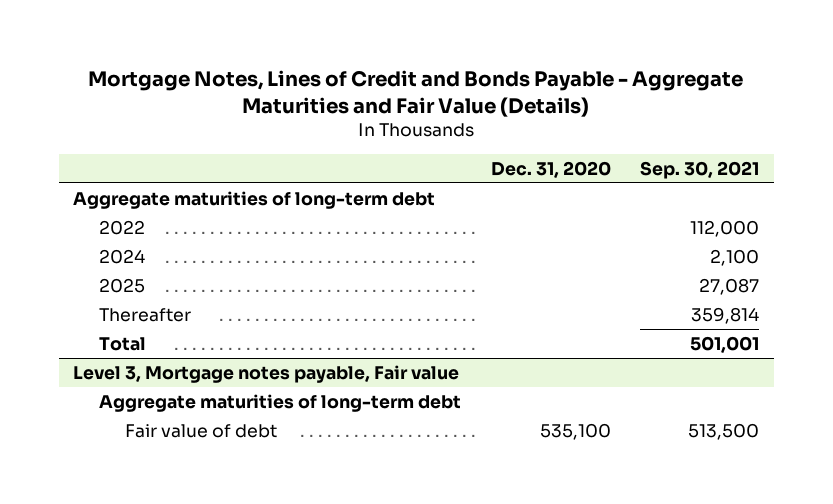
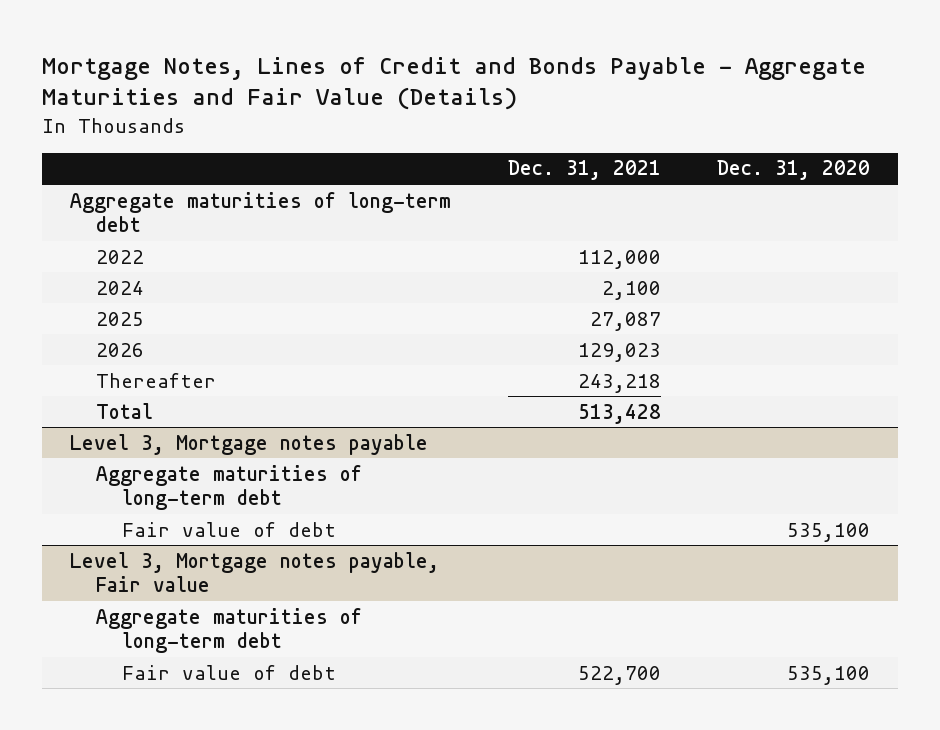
- | Dec. 31, 2020 | Sep. 30, 2021
+ | Dec. 31, 2021 | Dec. 31, 2020
+ 2026 | 129,023 |
+ Level 3, Mortgage notes payable
+ Aggregate maturities of long-term debt
+ Fair value of debt | | 535,100

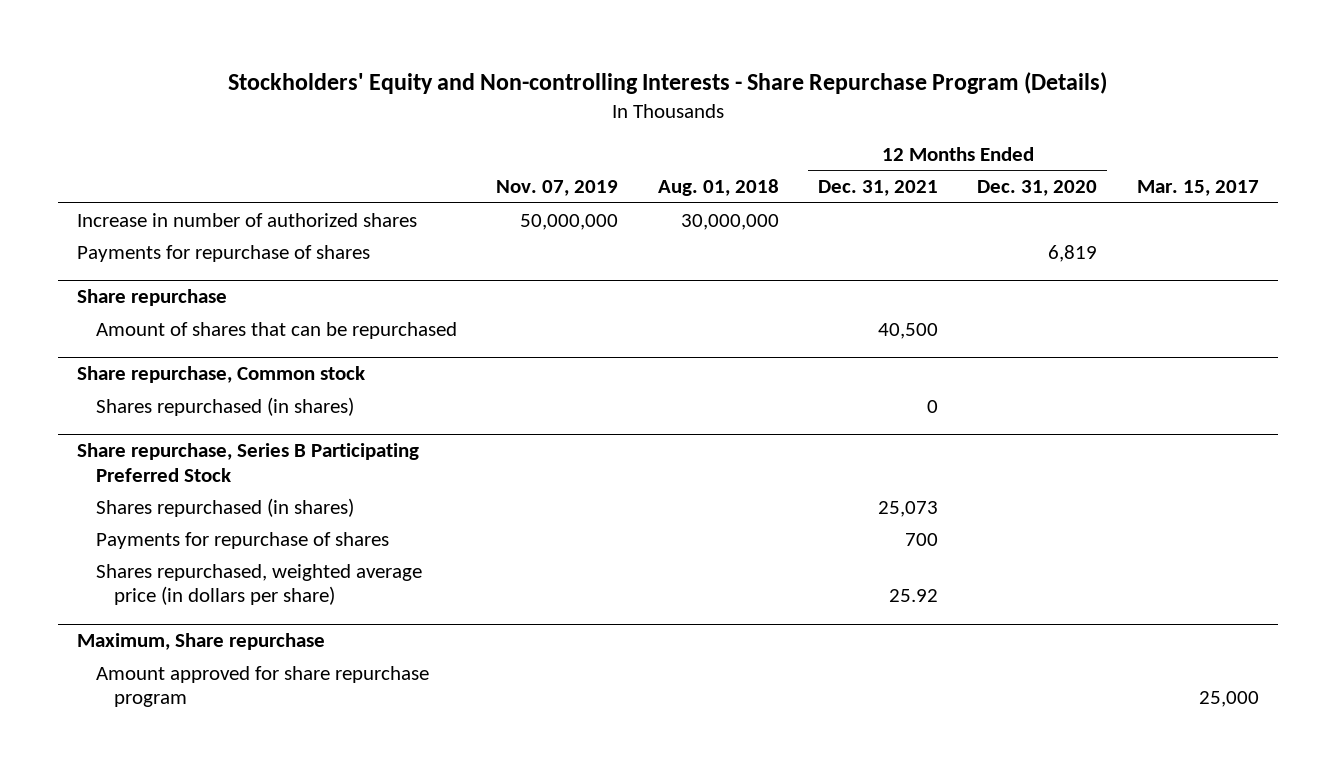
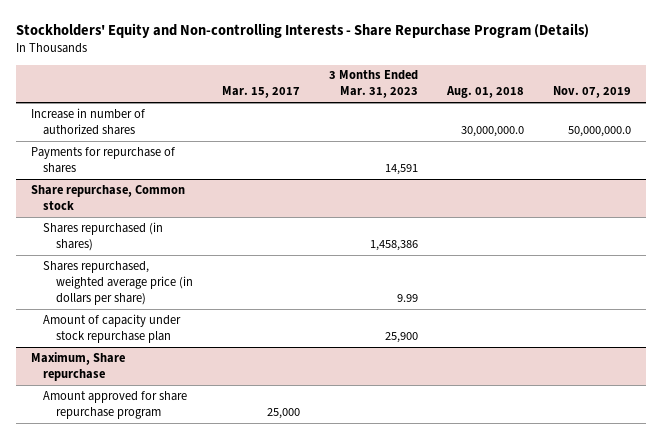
- | Nov. 07, 2019 | Aug. 01, 2018 | 12 Months Ended Dec. 31, 2021 | 12 Months Ended Dec. 31, 2020 | Mar. 15, 2017
+ | Mar. 15, 2017 | 3 Months Ended Mar. 31, 2023 | Aug. 01, 2018 | Nov. 07, 2019
- Increase in number of authorized shares | 50,000,000 | 30,000,000 | | |
+ Increase in number of authorized shares | | | 30,000,000.0 | 50,000,000.0
- Share repurchase
- Amount of shares that can be repurchased | | | 40,500 | |
- Share repurchase, Series B Participating Preferred Stock
- Shares repurchased (in shares) | | | 25,073 | |
- Payments for repurchase of shares | | | 700 | |
- Shares repurchased, weighted average price (in dollars per share) | | | 25.92 | |
@ Share repurchase, Common stock
+ Shares repurchased, weighted average price (in dollars per share) | | 9.99 | |
+ Amount of capacity under stock repurchase plan | | 25,900 | |

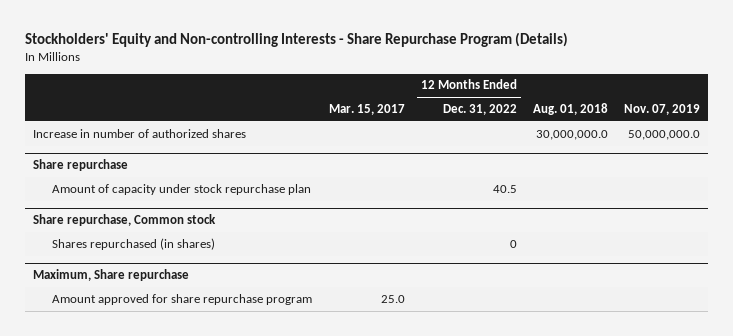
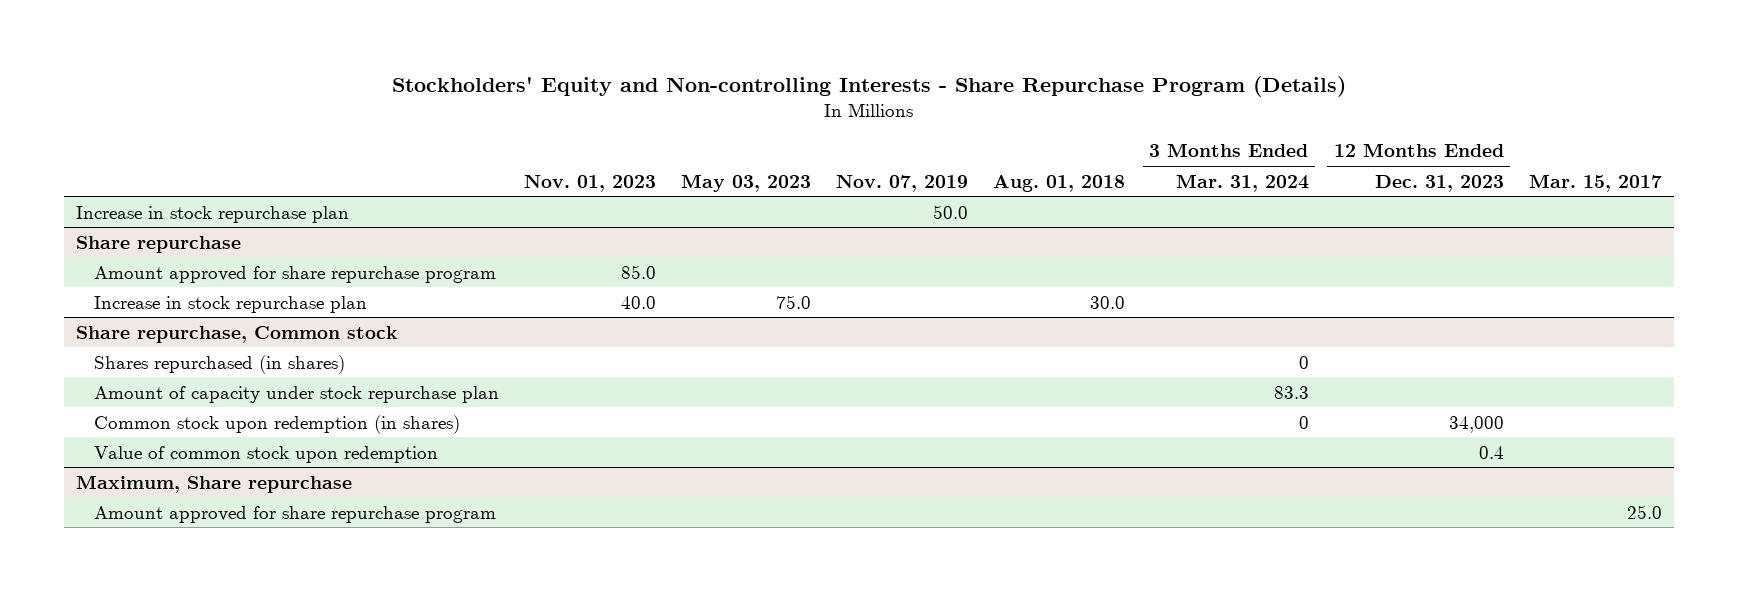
- | Mar. 15, 2017 | 12 Months Ended Dec. 31, 2022 | Aug. 01, 2018 | Nov. 07, 2019
+ | Nov. 01, 2023 | May 03, 2023 | Nov. 07, 2019 | Aug. 01, 2018 | 3 Months Ended Mar. 31, 2024 | 12 Months Ended Dec. 31, 2023 | Mar. 15, 2017
- Increase in number of authorized shares | | | 30,000,000.0 | 50,000,000.0
+ Increase in stock repurchase plan | | | 50.0 | | | |
@ Share repurchase
- Amount of capacity under stock repurchase plan | | 40.5 | |
+ Amount approved for share repurchase program | 85.0 | | | | | |
+ Increase in stock repurchase plan | 40.0 | 75.0 | | 30.0 | | |
@ Share repurchase, Common stock
+ Amount of capacity under stock repurchase plan | | | | | 83.3 | |
+ Common stock upon redemption (in shares) | | | | | 0 | 34,000 |
+ Value of common stock upon redemption | | | | | | 0.4 |

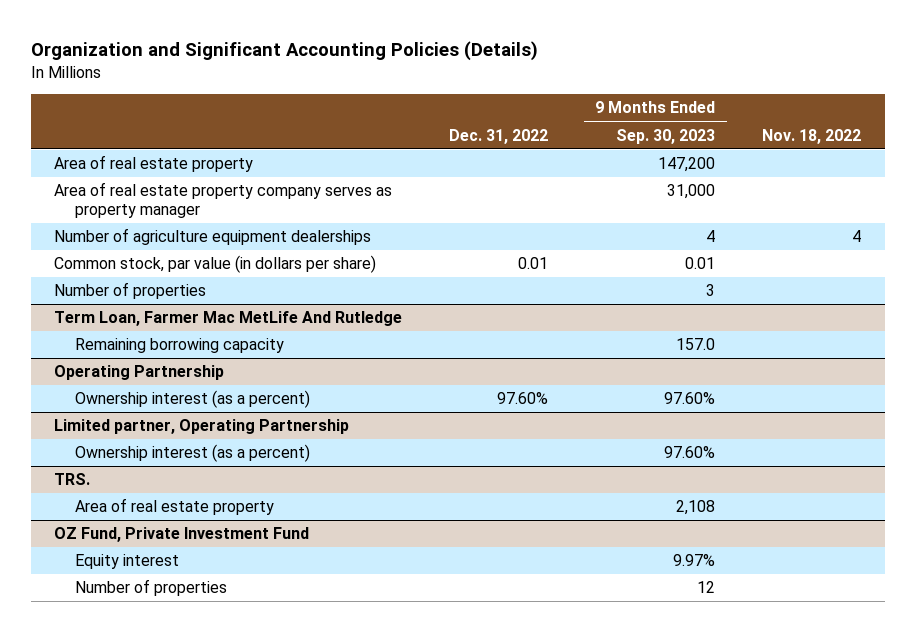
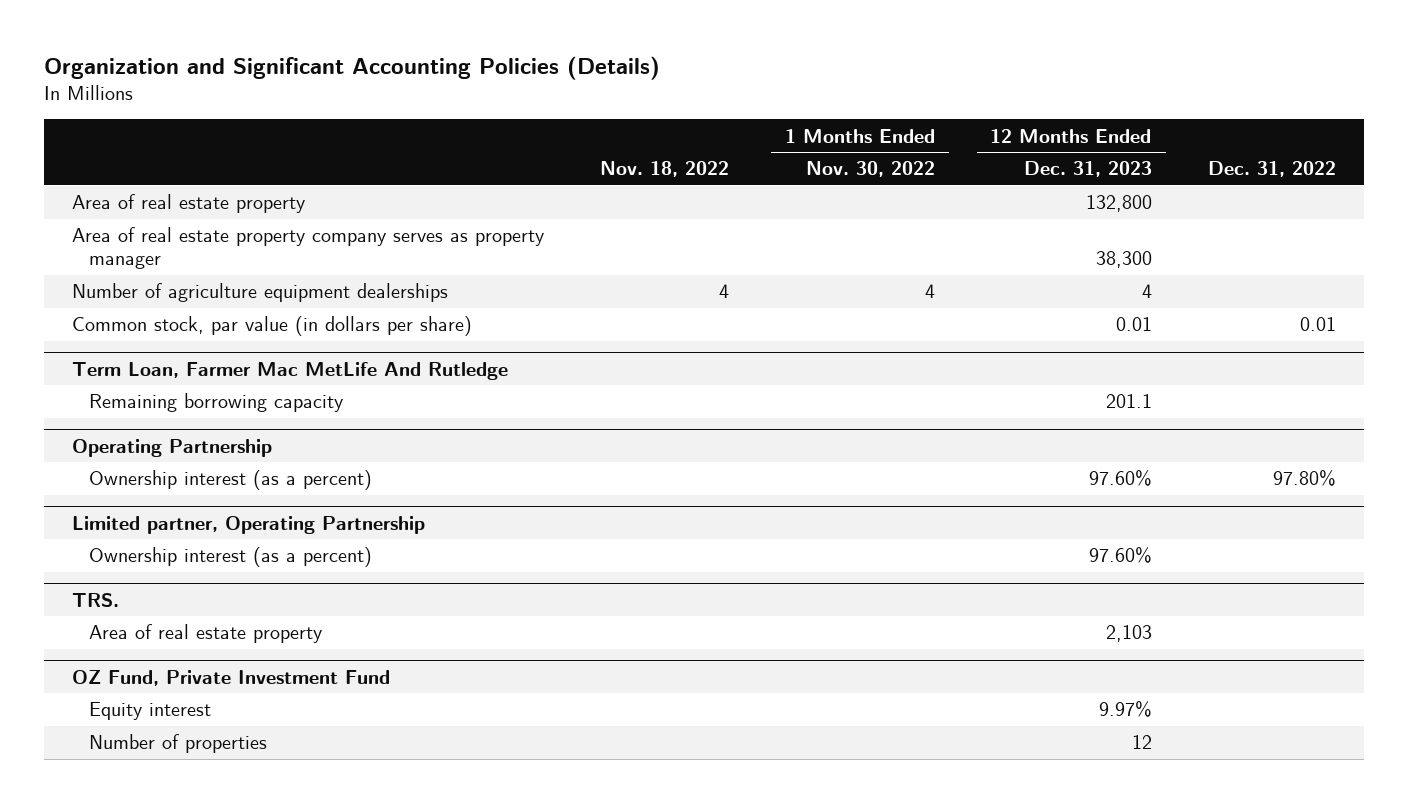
- | Dec. 31, 2022 | 9 Months Ended Sep. 30, 2023 | Nov. 18, 2022
+ | Nov. 18, 2022 | 1 Months Ended Nov. 30, 2022 | 12 Months Ended Dec. 31, 2023 | Dec. 31, 2022
- Number of properties | | 3 |
@ Operating Partnership
- Ownership interest (as a percent) | 97.60% | 97.60% |
+ Ownership interest (as a percent) | | | 97.60% | 97.80%

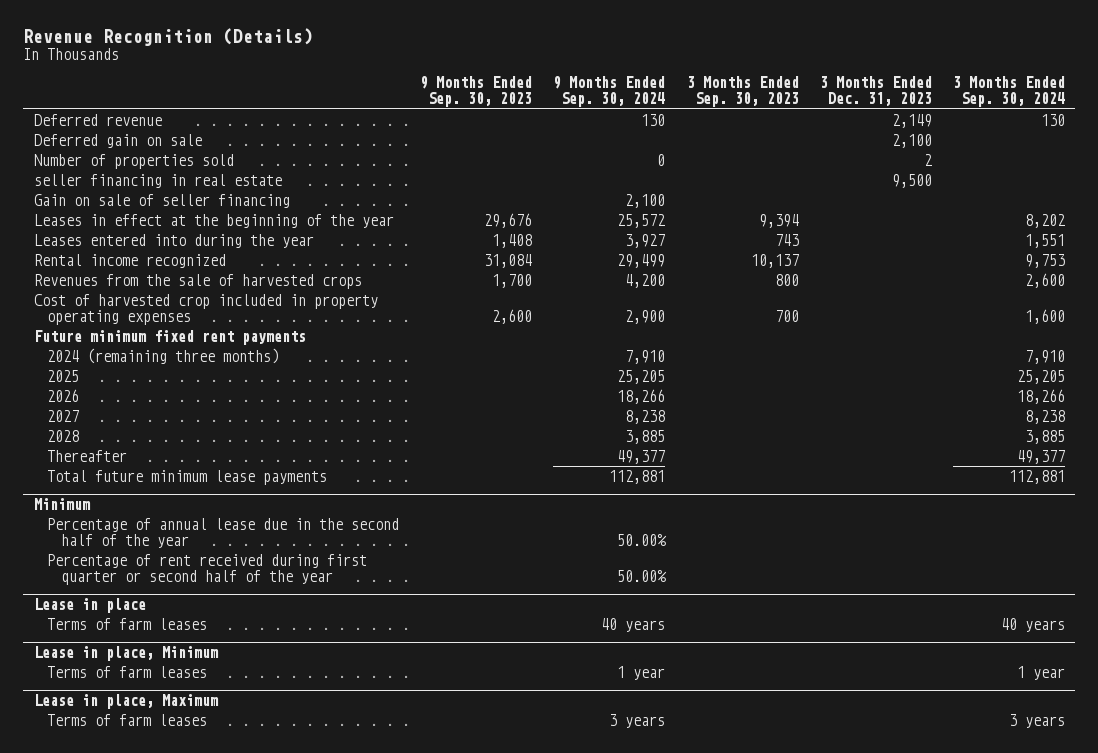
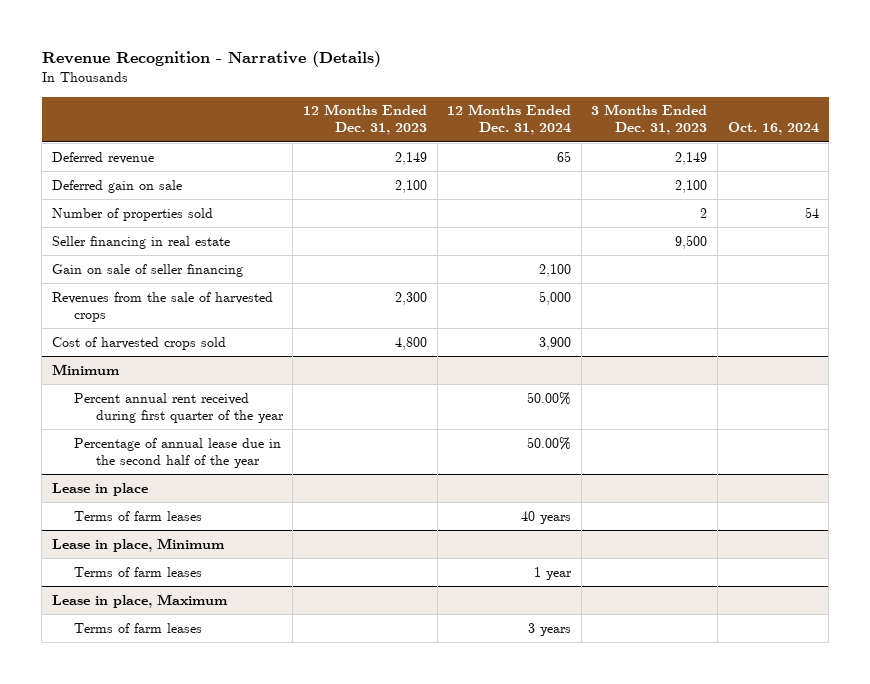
- Revenue Recognition (Details)
+ Revenue Recognition - Narrative (Details)
- | 9 Months Ended Sep. 30, 2023 | 9 Months Ended Sep. 30, 2024 | 3 Months Ended Sep. 30, 2023 | 3 Months Ended Dec. 31, 2023 | 3 Months Ended Sep. 30, 2024
+ | 12 Months Ended Dec. 31, 2023 | 12 Months Ended Dec. 31, 2024 | 3 Months Ended Dec. 31, 2023 | Oct. 16, 2024
- seller financing in real estate | | | | 9,500 |
+ Seller financing in real estate | | | 9,500 |
- Leases in effect at the beginning of the year | 29,676 | 25,572 | 9,394 | | 8,202
- Leases entered into during the year | 1,408 | 3,927 | 743 | | 1,551
- Rental income recognized | 31,084 | 29,499 | 10,137 | | 9,753
- Cost of harvested crop included in property operating expenses | 2,600 | 2,900 | 700 | | 1,600
- Future minimum fixed rent payments
- 2024 (remaining three months) | | 7,910 | | | 7,910
- 2025 | | 25,205 | | | 25,205
- 2026 | | 18,266 | | | 18,266
- 2027 | | 8,238 | | | 8,238
- 2028 | | 3,885 | | | 3,885
- Thereafter | | 49,377 | | | 49,377
- Total future minimum lease payments | | 112,881 | | | 112,881
+ Cost of harvested crops sold | 4,800 | 3,900 | |
@ Minimum
+ Percent annual rent received during first quarter of the year | | 50.00% | |
- Percentage of rent received during first quarter or second half of the year | | 50.00% | | |

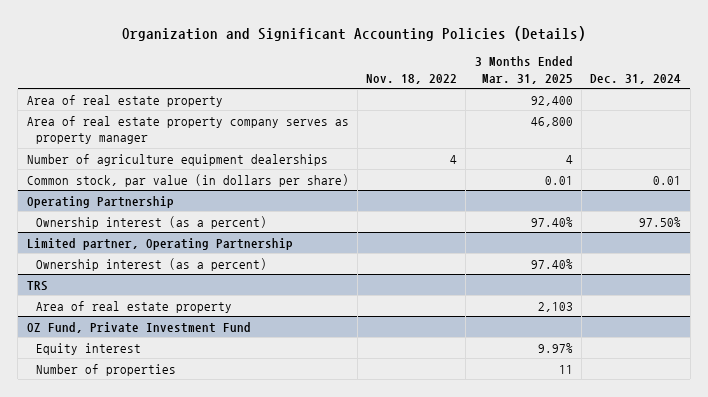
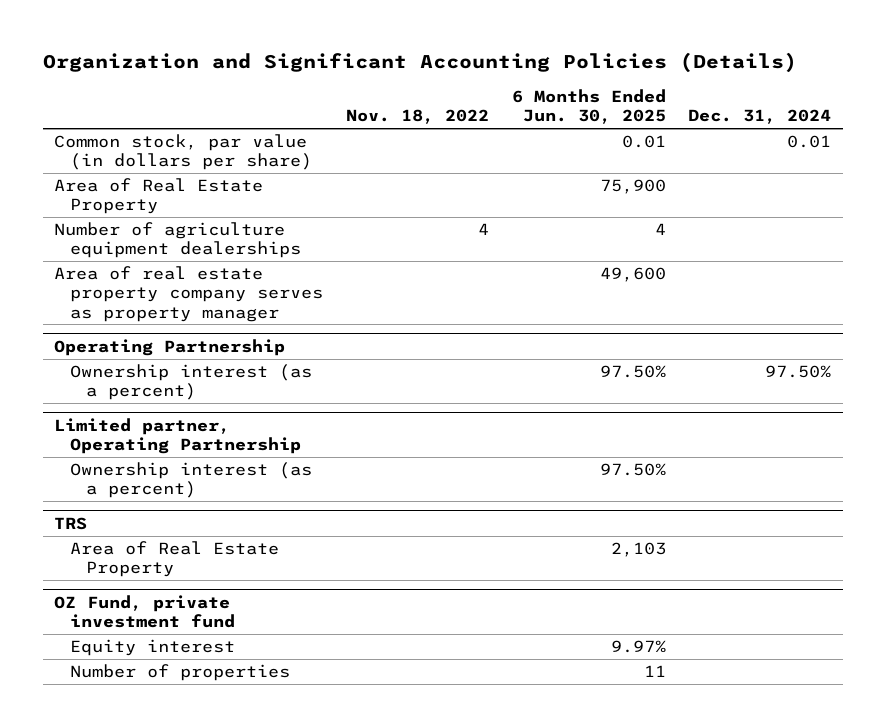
- | Nov. 18, 2022 | 3 Months Ended Mar. 31, 2025 | Dec. 31, 2024
+ | Nov. 18, 2022 | 6 Months Ended Jun. 30, 2025 | Dec. 31, 2024
- Area of real estate property | | 92,400 |
+ Area of Real Estate Property | | 75,900 |
moved down: Number of agriculture equipment dealerships | 4 | 4 |
moved down: Area of real estate property company serves as property manager | | 49,600 |
@ TRS
- Area of real estate property | | 2,103 |
- OZ Fund, Private Investment Fund
@ TRS
+ Area of Real Estate Property | | 2,103 |
+ OZ Fund, private investment fund

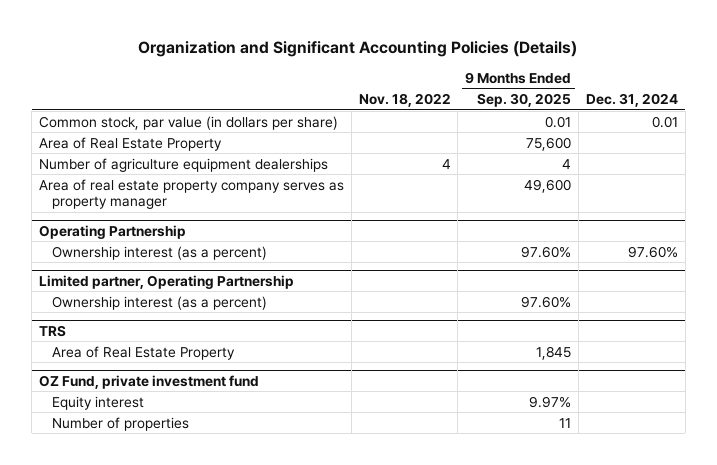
- | Nov. 18, 2022 | 6 Months Ended Jun. 30, 2025 | Dec. 31, 2024
+ | Nov. 18, 2022 | 9 Months Ended Sep. 30, 2025 | Dec. 31, 2024
@ Operating Partnership
- Ownership interest (as a percent) | | 97.50% | 97.50%
+ Ownership interest (as a percent) | | 97.60% | 97.60%

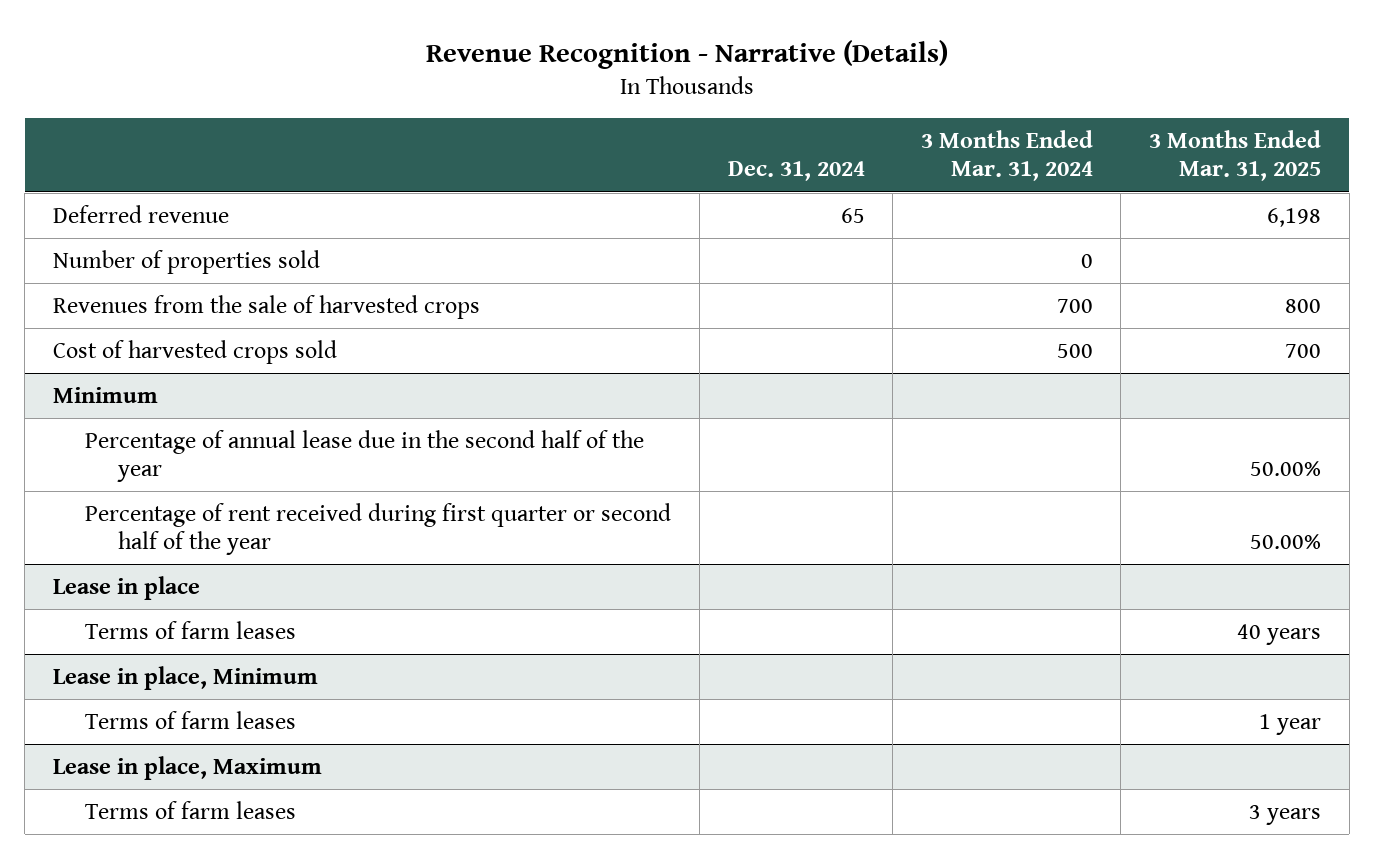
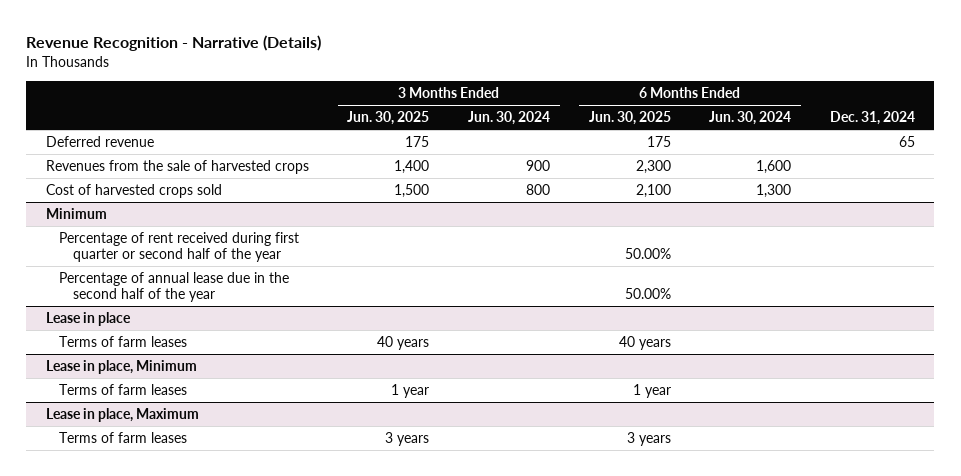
- | Dec. 31, 2024 | 3 Months Ended Mar. 31, 2024 | 3 Months Ended Mar. 31, 2025
+ | 3 Months Ended Jun. 30, 2025 | 3 Months Ended Jun. 30, 2024 | 6 Months Ended Jun. 30, 2025 | 6 Months Ended Jun. 30, 2024 | Dec. 31, 2024
- Number of properties sold | | 0 |
@ Minimum
moved down: Percentage of annual lease due in the second half of the year | | | 50.00% | |

